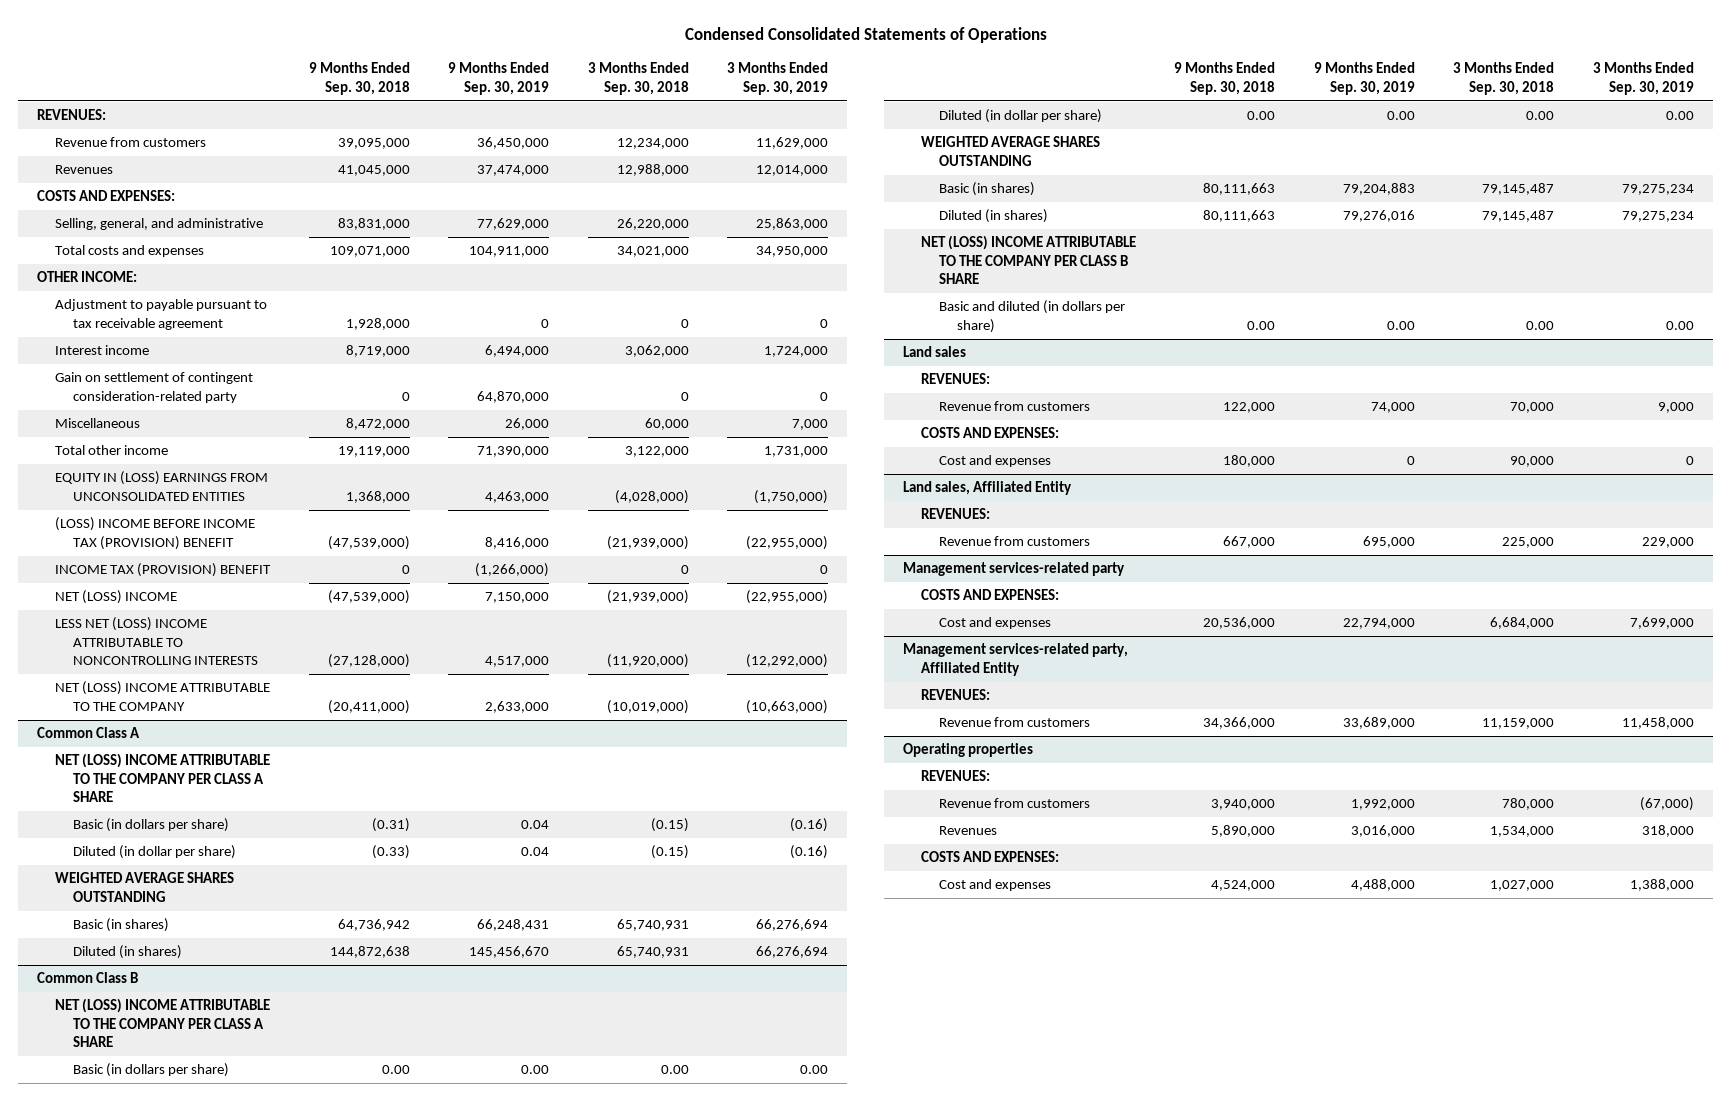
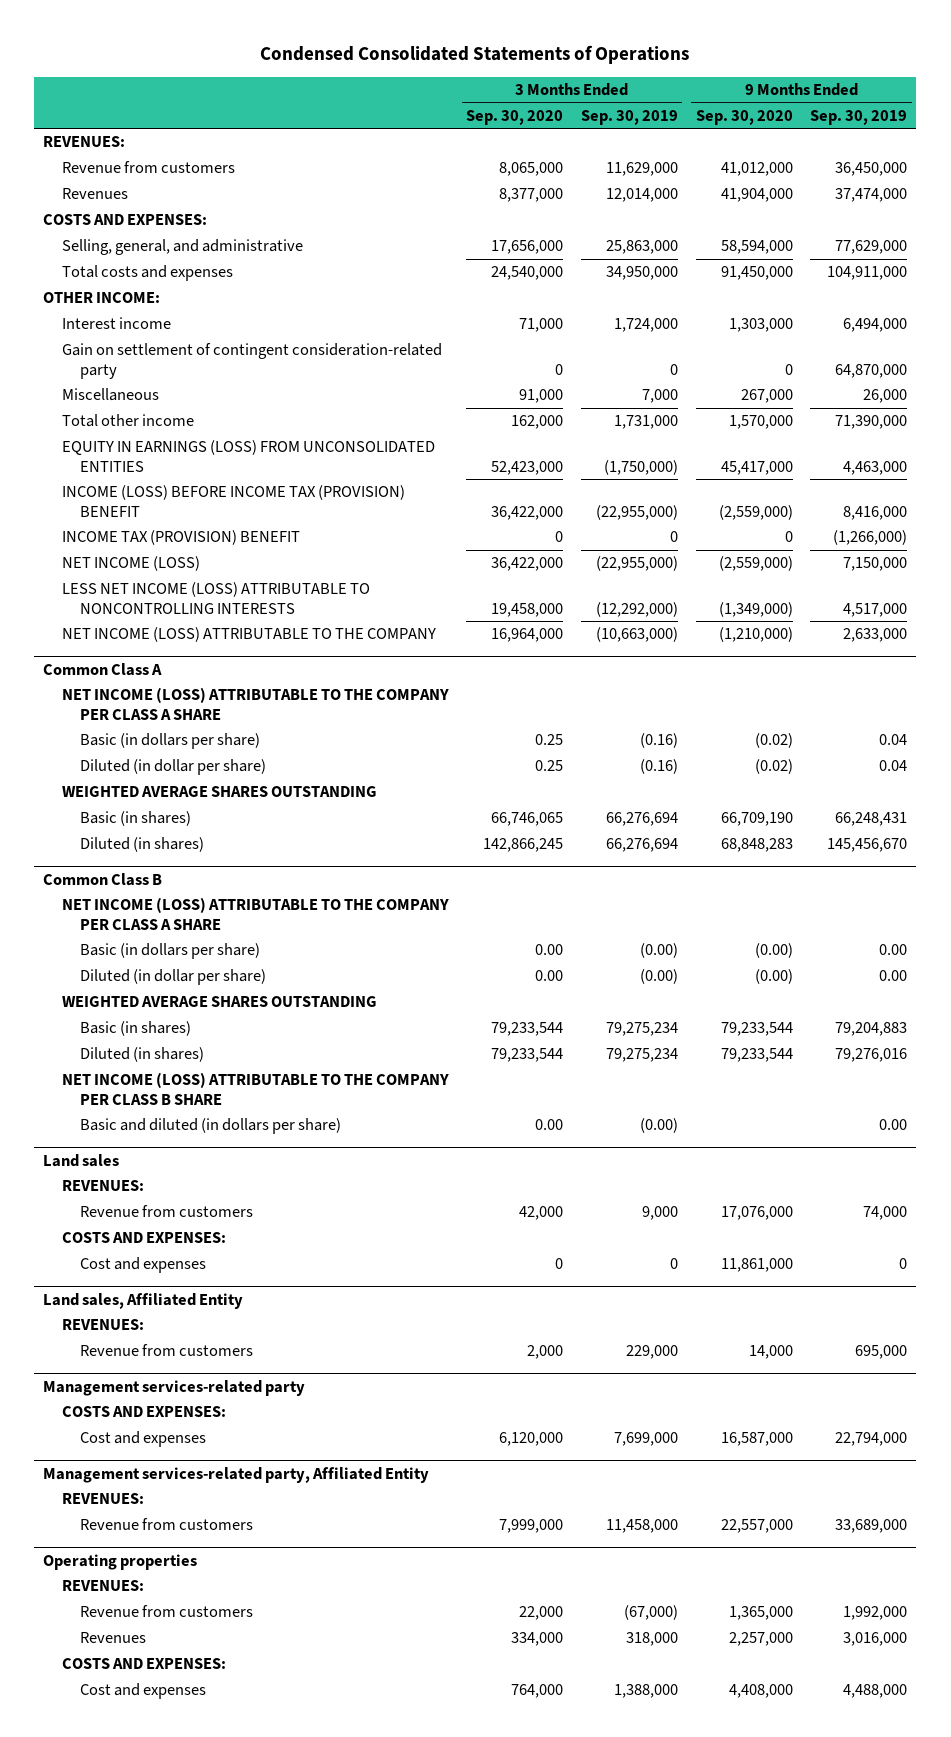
- | 9 Months Ended Sep. 30, 2018 | 9 Months Ended Sep. 30, 2019 | 3 Months Ended Sep. 30, 2018 | 3 Months Ended Sep. 30, 2019
+ | 3 Months Ended Sep. 30, 2020 | 3 Months Ended Sep. 30, 2019 | 9 Months Ended Sep. 30, 2020 | 9 Months Ended Sep. 30, 2019
- Adjustment to payable pursuant to tax receivable agreement | 1,928,000 | 0 | 0 | 0
- EQUITY IN (LOSS) EARNINGS FROM UNCONSOLIDATED ENTITIES | 1,368,000 | 4,463,000 | (4,028,000) | (1,750,000)
- (LOSS) INCOME BEFORE INCOME TAX (PROVISION) BENEFIT | (47,539,000) | 8,416,000 | (21,939,000) | (22,955,000)
+ EQUITY IN EARNINGS (LOSS) FROM UNCONSOLIDATED ENTITIES | 52,423,000 | (1,750,000) | 45,417,000 | 4,463,000
+ INCOME (LOSS) BEFORE INCOME TAX (PROVISION) BENEFIT | 36,422,000 | (22,955,000) | (2,559,000) | 8,416,000
- NET (LOSS) INCOME | (47,539,000) | 7,150,000 | (21,939,000) | (22,955,000)
- LESS NET (LOSS) INCOME ATTRIBUTABLE TO NONCONTROLLING INTERESTS | (27,128,000) | 4,517,000 | (11,920,000) | (12,292,000)
- NET (LOSS) INCOME ATTRIBUTABLE TO THE COMPANY | (20,411,000) | 2,633,000 | (10,019,000) | (10,663,000)
+ NET INCOME (LOSS) | 36,422,000 | (22,955,000) | (2,559,000) | 7,150,000
+ LESS NET INCOME (LOSS) ATTRIBUTABLE TO NONCONTROLLING INTERESTS | 19,458,000 | (12,292,000) | (1,349,000) | 4,517,000
+ NET INCOME (LOSS) ATTRIBUTABLE TO THE COMPANY | 16,964,000 | (10,663,000) | (1,210,000) | 2,633,000
@ Common Class A
- NET (LOSS) INCOME ATTRIBUTABLE TO THE COMPANY PER CLASS A SHARE
+ NET INCOME (LOSS) ATTRIBUTABLE TO THE COMPANY PER CLASS A SHARE
@ Common Class B
- NET (LOSS) INCOME ATTRIBUTABLE TO THE COMPANY PER CLASS A SHARE
- Basic (in dollars per share) | 0.00 | 0.00 | 0.00 | 0.00
- Diluted (in dollar per share) | 0.00 | 0.00 | 0.00 | 0.00
+ NET INCOME (LOSS) ATTRIBUTABLE TO THE COMPANY PER CLASS A SHARE
+ Basic (in dollars per share) | 0.00 | (0.00) | (0.00) | 0.00
+ Diluted (in dollar per share) | 0.00 | (0.00) | (0.00) | 0.00
- NET (LOSS) INCOME ATTRIBUTABLE TO THE COMPANY PER CLASS B SHARE
- Basic and diluted (in dollars per share) | 0.00 | 0.00 | 0.00 | 0.00
+ NET INCOME (LOSS) ATTRIBUTABLE TO THE COMPANY PER CLASS B SHARE
+ Basic and diluted (in dollars per share) | 0.00 | (0.00) | | 0.00

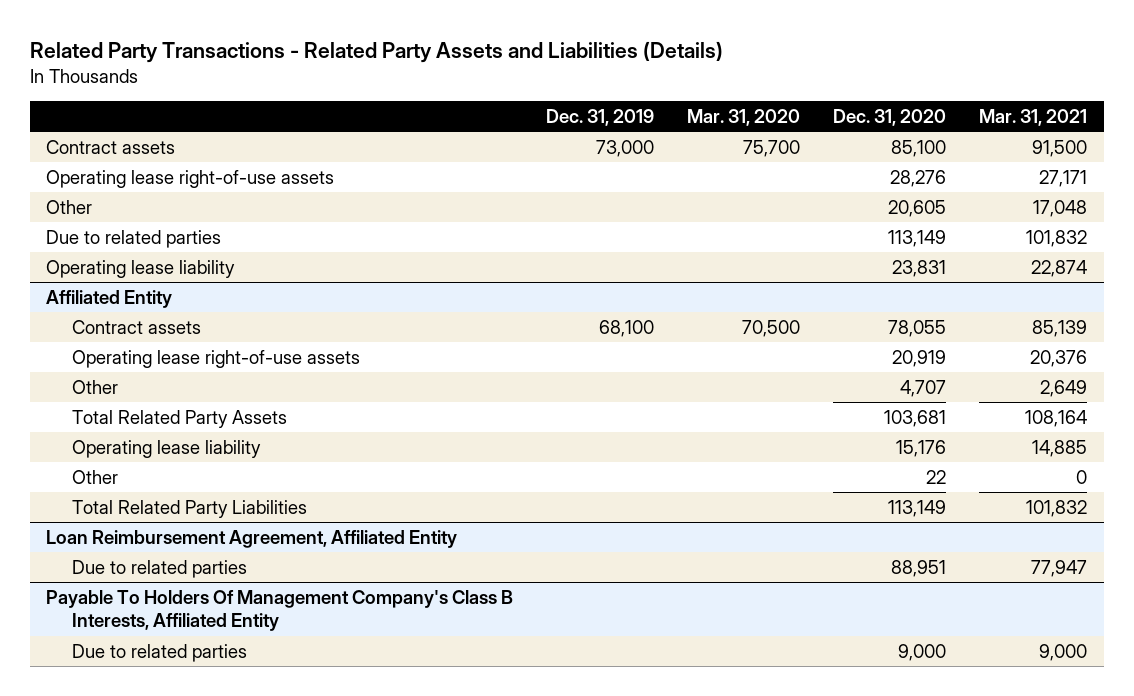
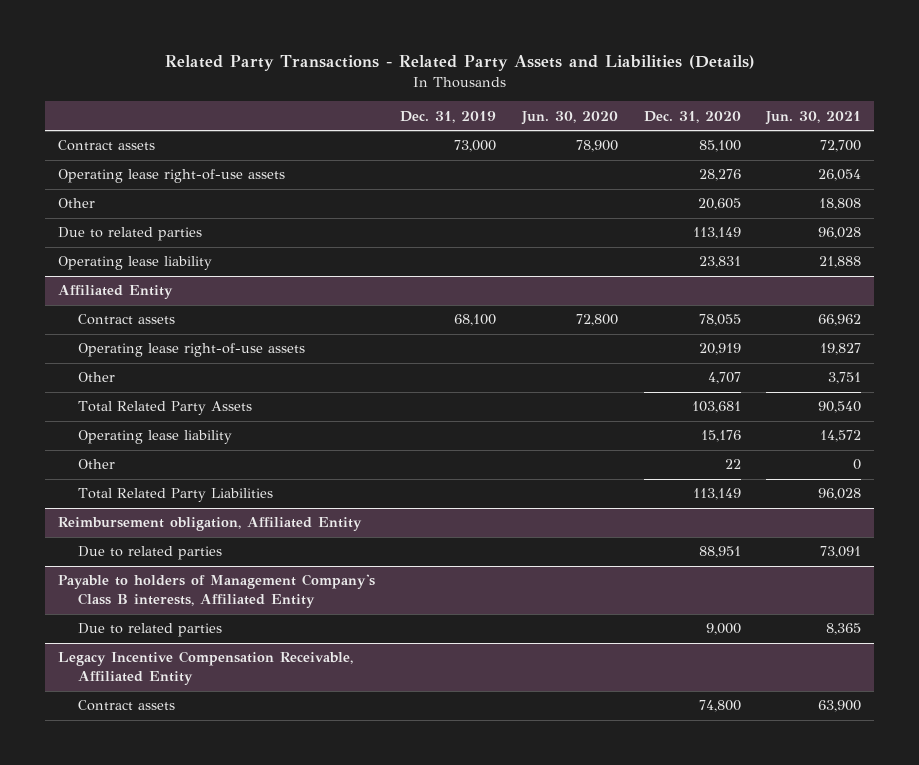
- | Dec. 31, 2019 | Mar. 31, 2020 | Dec. 31, 2020 | Mar. 31, 2021
+ | Dec. 31, 2019 | Jun. 30, 2020 | Dec. 31, 2020 | Jun. 30, 2021
- Loan Reimbursement Agreement, Affiliated Entity
+ Reimbursement obligation, Affiliated Entity
- Payable To Holders Of Management Company's Class B Interests, Affiliated Entity
+ Payable to holders of Management Company's Class B interests, Affiliated Entity
+ Legacy Incentive Compensation Receivable, Affiliated Entity
+ Contract assets | | | 74,800 | 63,900

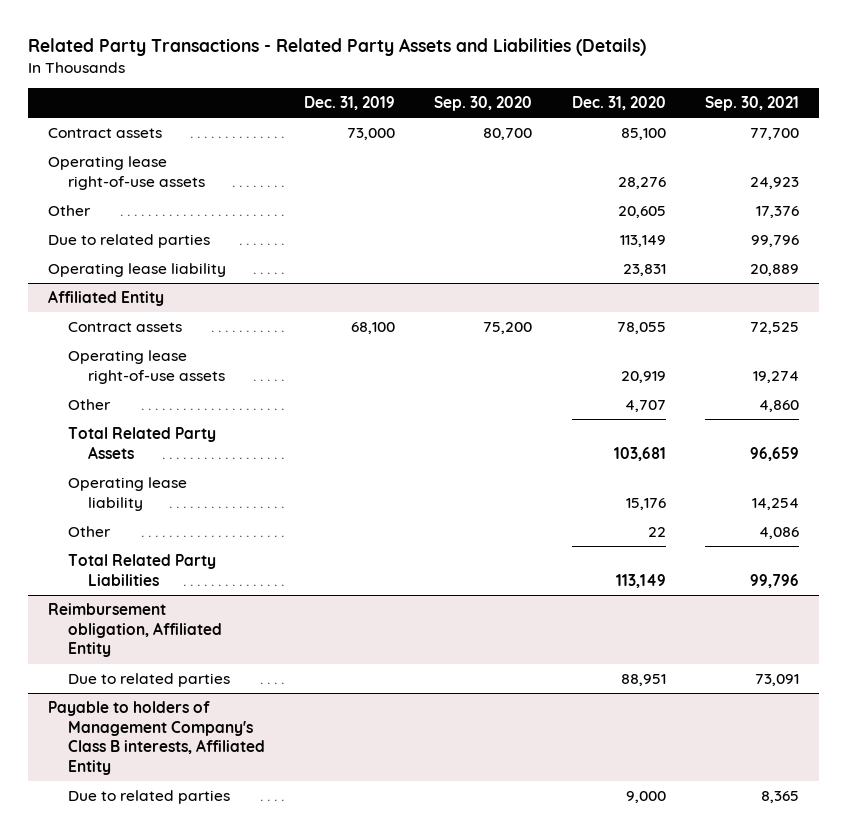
- | Dec. 31, 2019 | Jun. 30, 2020 | Dec. 31, 2020 | Jun. 30, 2021
+ | Dec. 31, 2019 | Sep. 30, 2020 | Dec. 31, 2020 | Sep. 30, 2021
- Legacy Incentive Compensation Receivable, Affiliated Entity
- Contract assets | | | 74,800 | 63,900

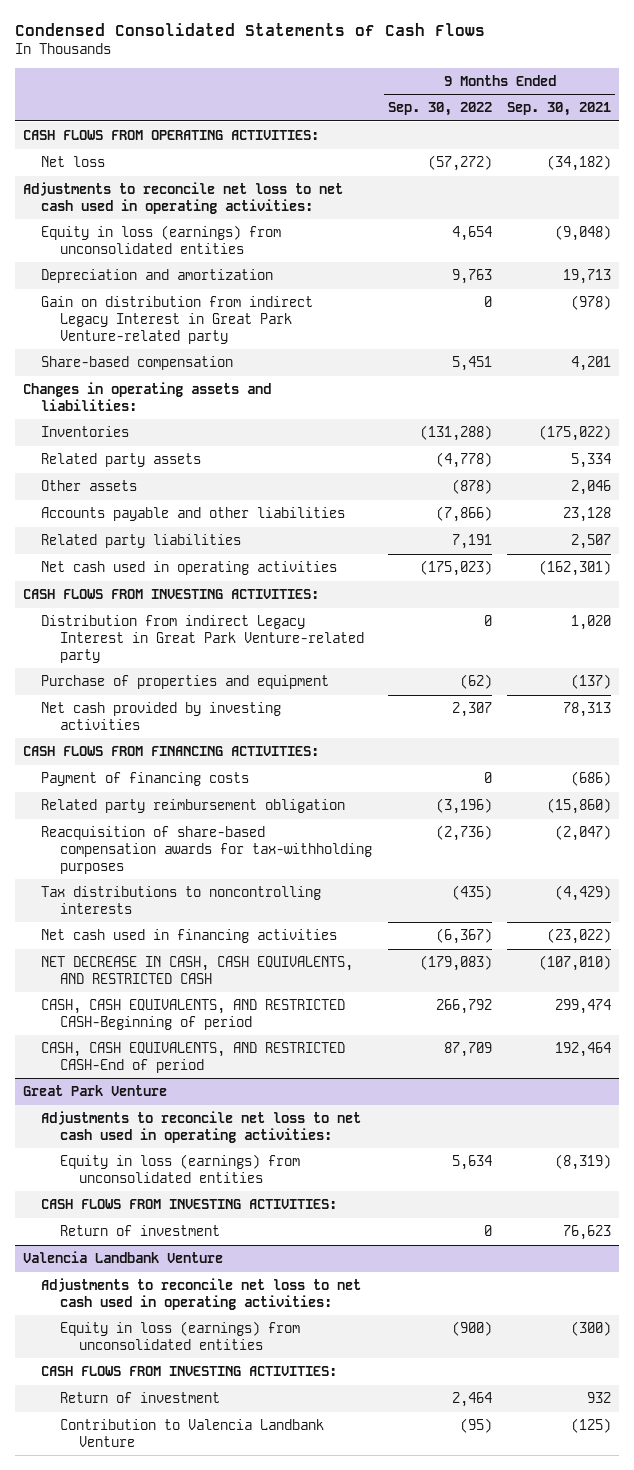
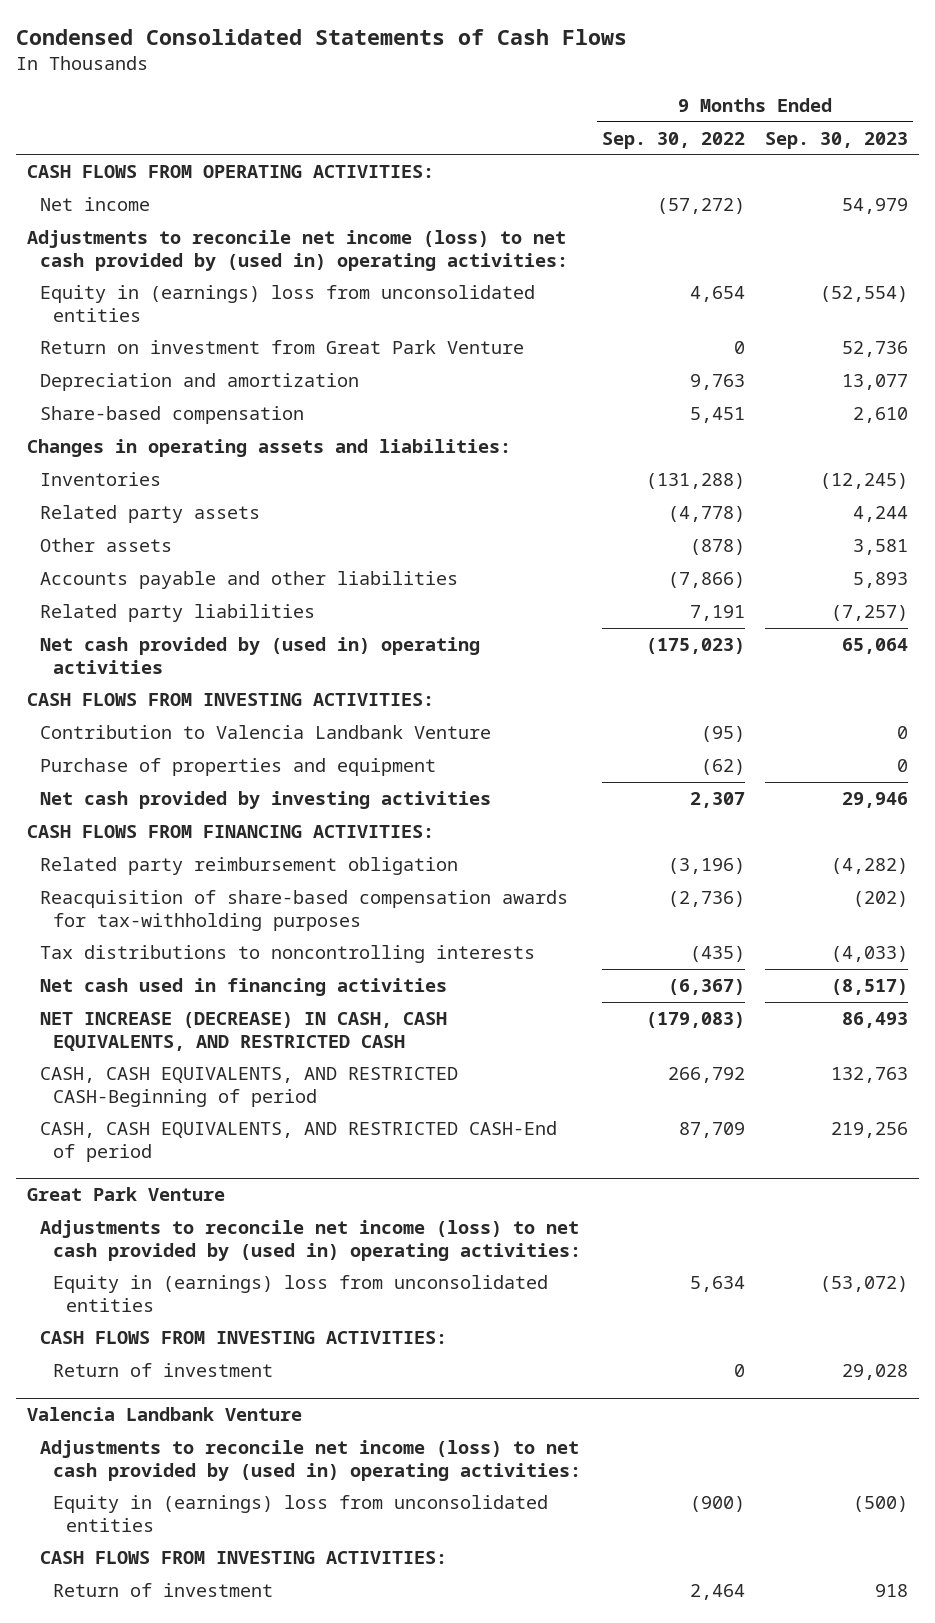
- | 9 Months Ended Sep. 30, 2022 | 9 Months Ended Sep. 30, 2021
+ | 9 Months Ended Sep. 30, 2022 | 9 Months Ended Sep. 30, 2023
- Net loss | (57,272) | (34,182)
- Adjustments to reconcile net loss to net cash used in operating activities:
- Equity in loss (earnings) from unconsolidated entities | 4,654 | (9,048)
+ Net income | (57,272) | 54,979
+ Adjustments to reconcile net income (loss) to net cash provided by (used in) operating activities:
+ Equity in (earnings) loss from unconsolidated entities | 4,654 | (52,554)
+ Return on investment from Great Park Venture | 0 | 52,736
- Gain on distribution from indirect Legacy Interest in Great Park Venture-related party | 0 | (978)
- Net cash used in operating activities | (175,023) | (162,301)
+ Net cash provided by (used in) operating activities | (175,023) | 65,064
- Distribution from indirect Legacy Interest in Great Park Venture-related party | 0 | 1,020
+ Contribution to Valencia Landbank Venture | (95) | 0
- Payment of financing costs | 0 | (686)
- NET DECREASE IN CASH, CASH EQUIVALENTS, AND RESTRICTED CASH | (179,083) | (107,010)
+ NET INCREASE (DECREASE) IN CASH, CASH EQUIVALENTS, AND RESTRICTED CASH | (179,083) | 86,493
@ Great Park Venture
- Adjustments to reconcile net loss to net cash used in operating activities:
- Equity in loss (earnings) from unconsolidated entities | 5,634 | (8,319)
+ Adjustments to reconcile net income (loss) to net cash provided by (used in) operating activities:
+ Equity in (earnings) loss from unconsolidated entities | 5,634 | (53,072)
@ Valencia Landbank Venture
- Adjustments to reconcile net loss to net cash used in operating activities:
- Equity in loss (earnings) from unconsolidated entities | (900) | (300)
+ Adjustments to reconcile net income (loss) to net cash provided by (used in) operating activities:
+ Equity in (earnings) loss from unconsolidated entities | (900) | (500)
- Contribution to Valencia Landbank Venture | (95) | (125)

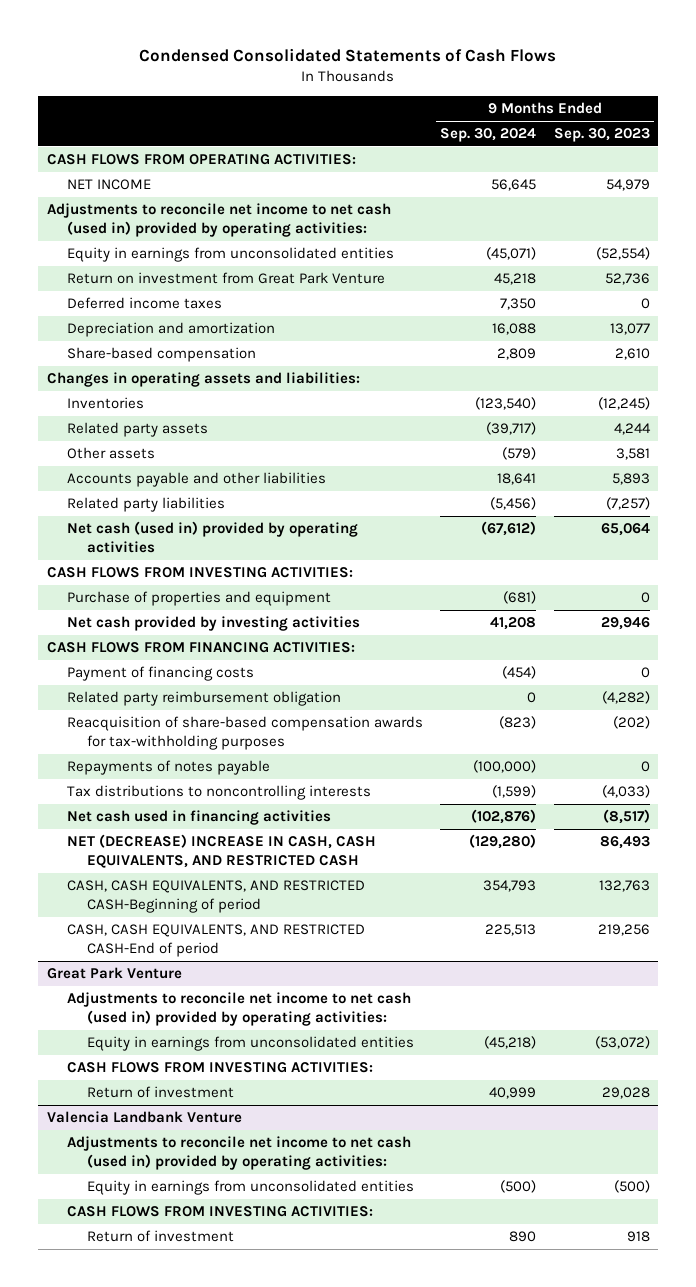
- | 9 Months Ended Sep. 30, 2022 | 9 Months Ended Sep. 30, 2023
+ | 9 Months Ended Sep. 30, 2024 | 9 Months Ended Sep. 30, 2023
- Net income | (57,272) | 54,979
- Adjustments to reconcile net income (loss) to net cash provided by (used in) operating activities:
- Equity in (earnings) loss from unconsolidated entities | 4,654 | (52,554)
+ NET INCOME | 56,645 | 54,979
+ Adjustments to reconcile net income to net cash (used in) provided by operating activities:
+ Equity in earnings from unconsolidated entities | (45,071) | (52,554)
+ Deferred income taxes | 7,350 | 0
- Net cash provided by (used in) operating activities | (175,023) | 65,064
+ Net cash (used in) provided by operating activities | (67,612) | 65,064
- Contribution to Valencia Landbank Venture | (95) | 0
+ Payment of financing costs | (454) | 0
+ Repayments of notes payable | (100,000) | 0
- NET INCREASE (DECREASE) IN CASH, CASH EQUIVALENTS, AND RESTRICTED CASH | (179,083) | 86,493
+ NET (DECREASE) INCREASE IN CASH, CASH EQUIVALENTS, AND RESTRICTED CASH | (129,280) | 86,493
@ Great Park Venture
- Adjustments to reconcile net income (loss) to net cash provided by (used in) operating activities:
- Equity in (earnings) loss from unconsolidated entities | 5,634 | (53,072)
+ Adjustments to reconcile net income to net cash (used in) provided by operating activities:
+ Equity in earnings from unconsolidated entities | (45,218) | (53,072)
@ Valencia Landbank Venture
- Adjustments to reconcile net income (loss) to net cash provided by (used in) operating activities:
- Equity in (earnings) loss from unconsolidated entities | (900) | (500)
+ Adjustments to reconcile net income to net cash (used in) provided by operating activities:
+ Equity in earnings from unconsolidated entities | (500) | (500)

